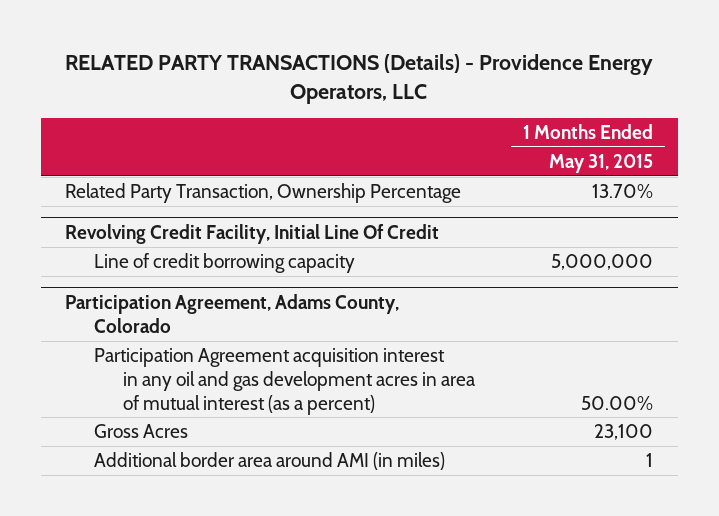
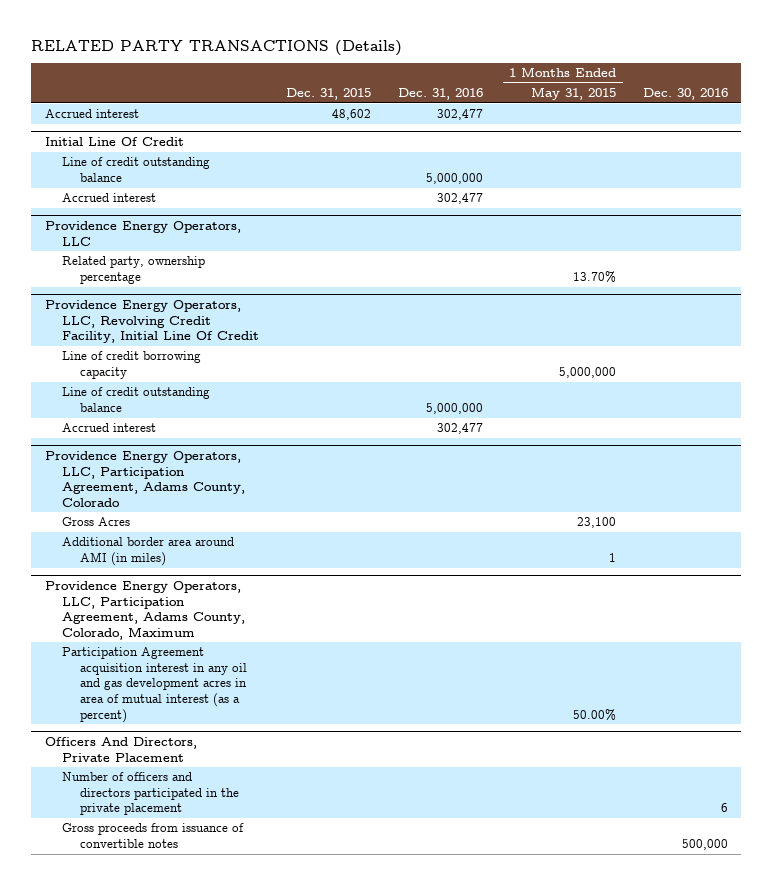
- RELATED PARTY TRANSACTIONS (Details) - Providence Energy Operators, LLC
+ RELATED PARTY TRANSACTIONS (Details)
- | 1 Months Ended May 31, 2015
+ | Dec. 31, 2015 | Dec. 31, 2016 | 1 Months Ended May 31, 2015 | Dec. 30, 2016
- Related Party Transaction, Ownership Percentage | 13.70%
- Revolving Credit Facility, Initial Line Of Credit
- Line of credit borrowing capacity | 5,000,000
- Participation Agreement, Adams County, Colorado
- Participation Agreement acquisition interest in any oil and gas development acres in area of mutual interest (as a percent) | 50.00%
+ Accrued interest | 48,602 | 302,477 | |
+ Initial Line Of Credit
+ Line of credit outstanding balance | | 5,000,000 | |
+ Accrued interest | | 302,477 | |
+ Providence Energy Operators, LLC
+ Related party, ownership percentage | | | 13.70% |
+ Providence Energy Operators, LLC, Revolving Credit Facility, Initial Line Of Credit
+ Line of credit borrowing capacity | | | 5,000,000 |
+ Line of credit outstanding balance | | 5,000,000 | |
+ Accrued interest | | 302,477 | |
+ Providence Energy Operators, LLC, Participation Agreement, Adams County, Colorado
+ Providence Energy Operators, LLC, Participation Agreement, Adams County, Colorado, Maximum
+ Participation Agreement acquisition interest in any oil and gas development acres in area of mutual interest (as a percent) | | | 50.00% |
+ Officers And Directors, Private Placement
+ Number of officers and directors participated in the private placement | | | | 6
+ Gross proceeds from issuance of convertible notes | | | | 500,000

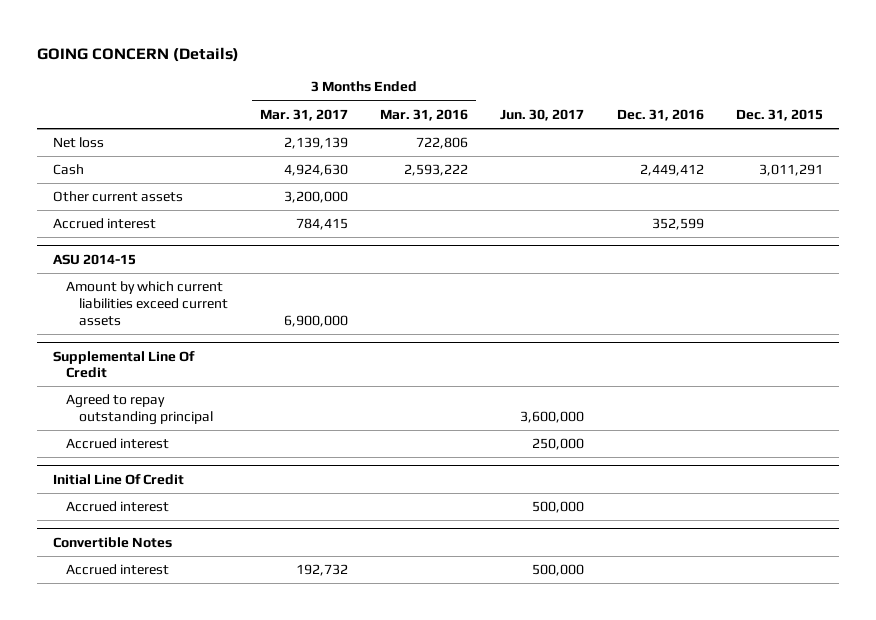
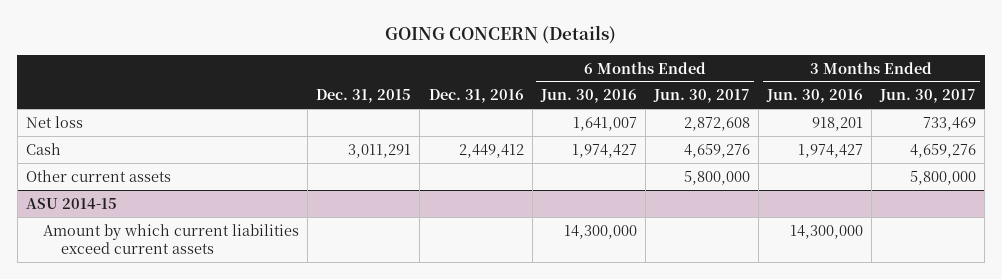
- | 3 Months Ended Mar. 31, 2017 | 3 Months Ended Mar. 31, 2016 | Jun. 30, 2017 | Dec. 31, 2016 | Dec. 31, 2015
+ | Dec. 31, 2015 | Dec. 31, 2016 | 6 Months Ended Jun. 30, 2016 | 6 Months Ended Jun. 30, 2017 | 3 Months Ended Jun. 30, 2016 | 3 Months Ended Jun. 30, 2017
- Accrued interest | 784,415 | | | 352,599 |
- Supplemental Line Of Credit
- Agreed to repay outstanding principal | | | 3,600,000 | |
- Accrued interest | | | 250,000 | |
- Initial Line Of Credit
- Accrued interest | | | 500,000 | |
- Convertible Notes
- Accrued interest | 192,732 | | 500,000 | |

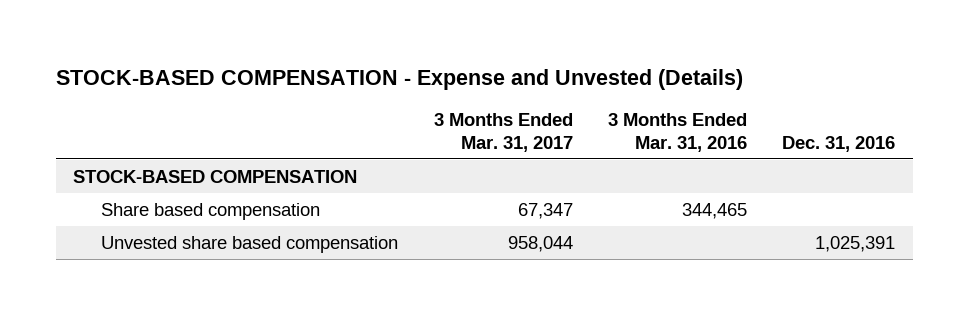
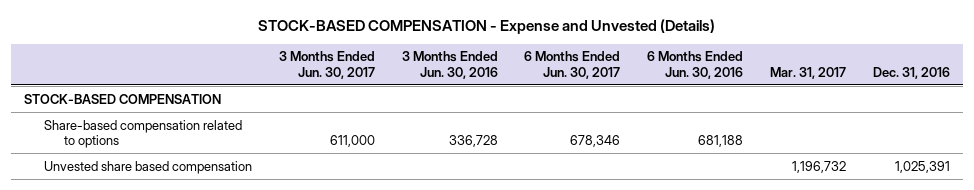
- | 3 Months Ended Mar. 31, 2017 | 3 Months Ended Mar. 31, 2016 | Dec. 31, 2016
+ | 3 Months Ended Jun. 30, 2017 | 3 Months Ended Jun. 30, 2016 | 6 Months Ended Jun. 30, 2017 | 6 Months Ended Jun. 30, 2016 | Mar. 31, 2017 | Dec. 31, 2016
- Share based compensation | 67,347 | 344,465 |
+ Share-based compensation related to options | 611,000 | 336,728 | 678,346 | 681,188 | |

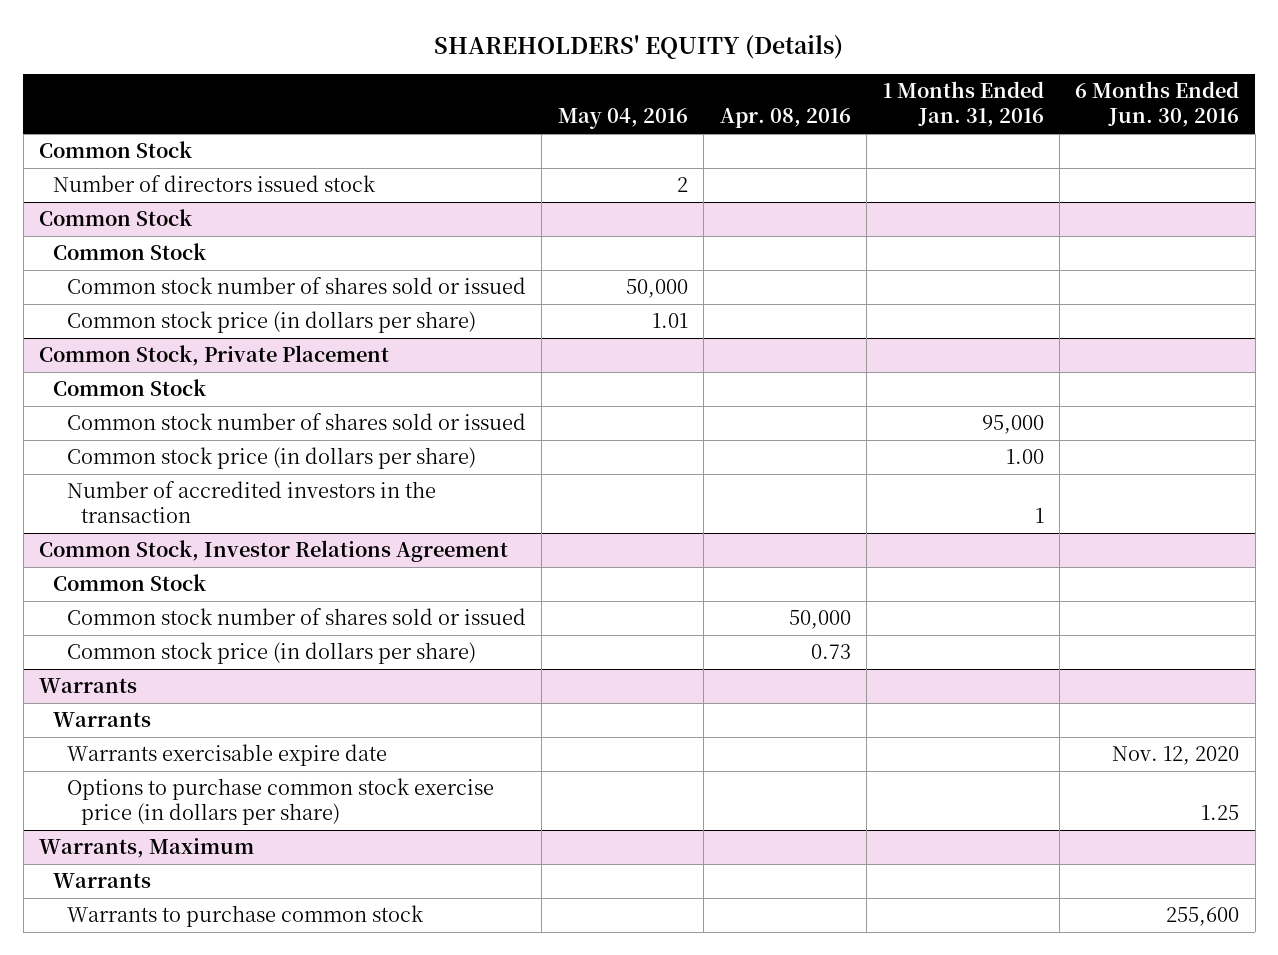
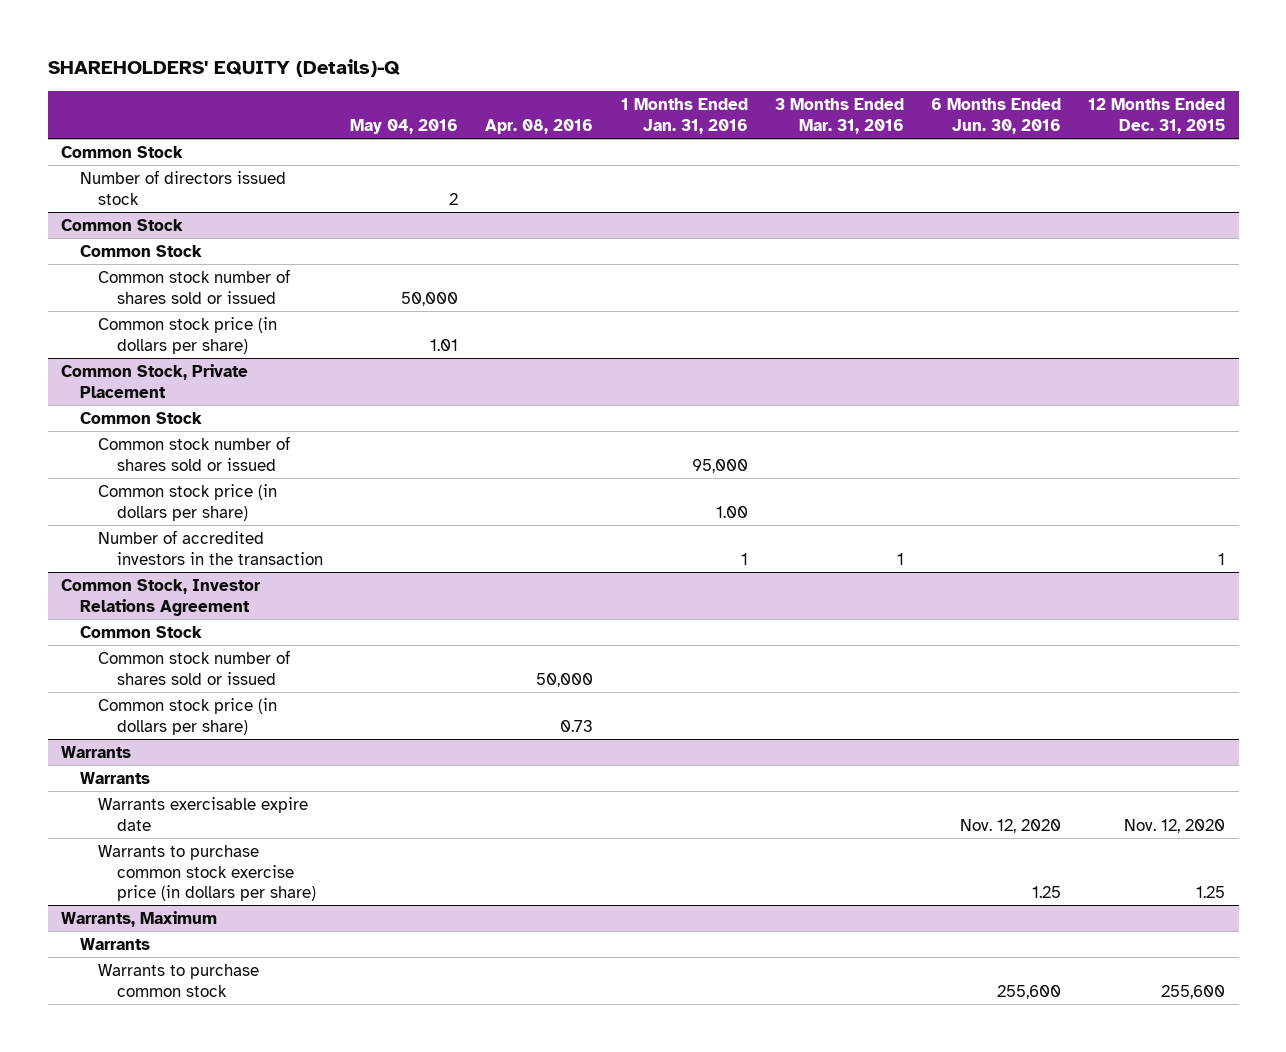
- SHAREHOLDERS' EQUITY (Details)
+ SHAREHOLDERS' EQUITY (Details)-Q
- | May 04, 2016 | Apr. 08, 2016 | 1 Months Ended Jan. 31, 2016 | 6 Months Ended Jun. 30, 2016
+ | May 04, 2016 | Apr. 08, 2016 | 1 Months Ended Jan. 31, 2016 | 3 Months Ended Mar. 31, 2016 | 6 Months Ended Jun. 30, 2016 | 12 Months Ended Dec. 31, 2015
@ Warrants
- Options to purchase common stock exercise price (in dollars per share) | | | | 1.25
+ Warrants to purchase common stock exercise price (in dollars per share) | | | | | 1.25 | 1.25

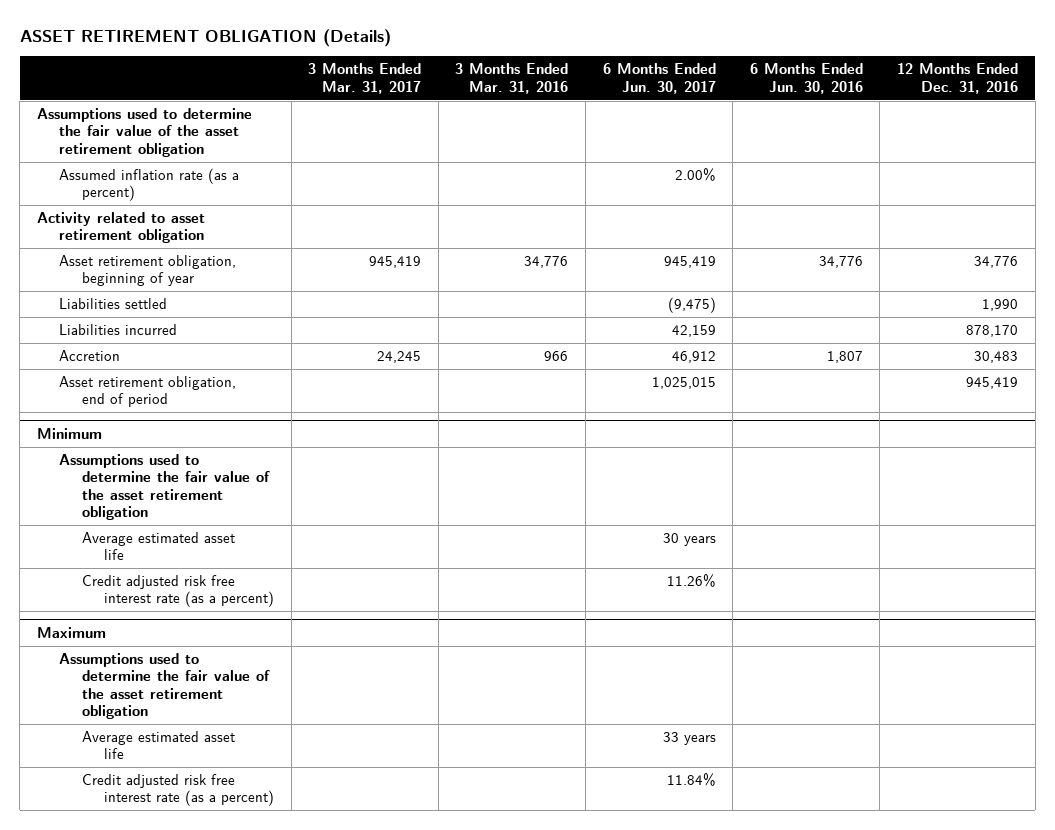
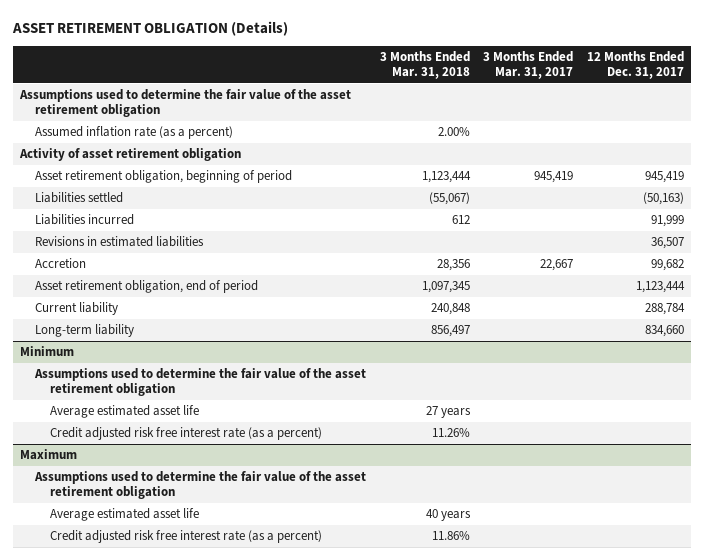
- | 3 Months Ended Mar. 31, 2017 | 3 Months Ended Mar. 31, 2016 | 6 Months Ended Jun. 30, 2017 | 6 Months Ended Jun. 30, 2016 | 12 Months Ended Dec. 31, 2016
+ | 3 Months Ended Mar. 31, 2018 | 3 Months Ended Mar. 31, 2017 | 12 Months Ended Dec. 31, 2017
- Activity related to asset retirement obligation
- Asset retirement obligation, beginning of year | 945,419 | 34,776 | 945,419 | 34,776 | 34,776
+ Activity of asset retirement obligation
+ Asset retirement obligation, beginning of period | 1,123,444 | 945,419 | 945,419
- Accretion | 24,245 | 966 | 46,912 | 1,807 | 30,483
+ Revisions in estimated liabilities | | | 36,507
+ Accretion | 28,356 | 22,667 | 99,682
+ Current liability | 240,848 | | 288,784
+ Long-term liability | 856,497 | | 834,660

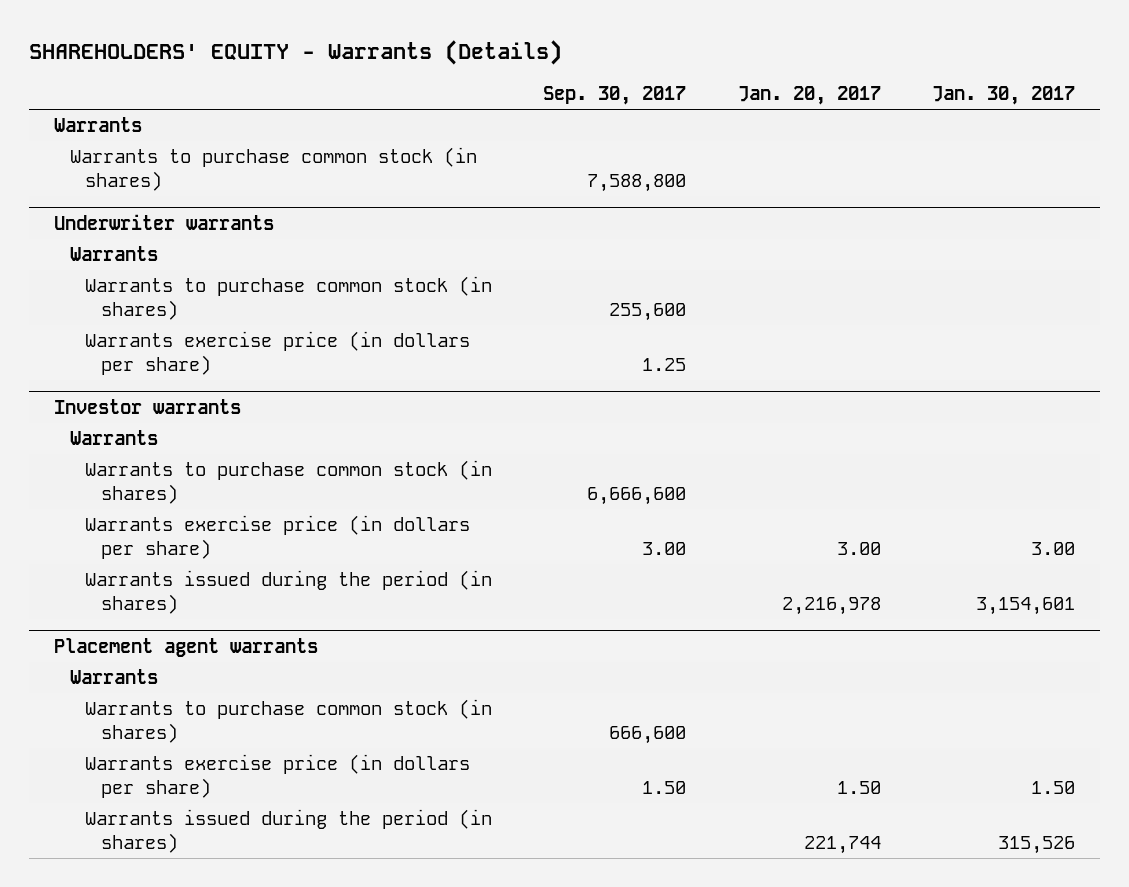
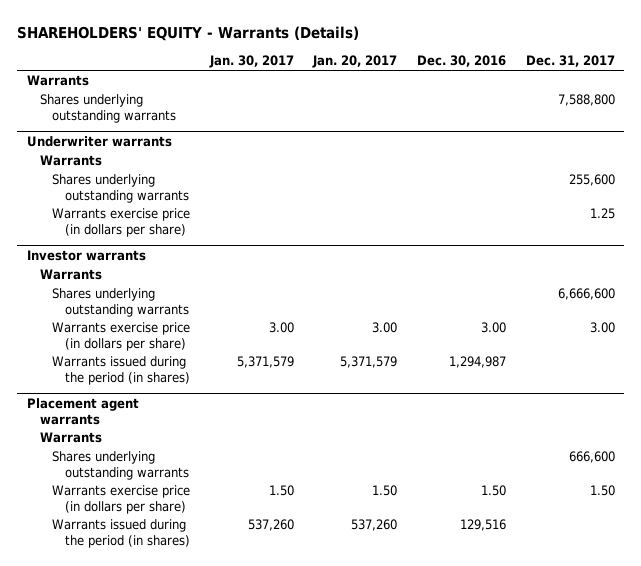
- | Sep. 30, 2017 | Jan. 20, 2017 | Jan. 30, 2017
+ | Jan. 30, 2017 | Jan. 20, 2017 | Dec. 30, 2016 | Dec. 31, 2017
- Warrants to purchase common stock (in shares) | 7,588,800 | |
+ Shares underlying outstanding warrants | | | | 7,588,800
@ Underwriter warrants
- Warrants to purchase common stock (in shares) | 255,600 | |
+ Shares underlying outstanding warrants | | | | 255,600
@ Investor warrants
- Warrants to purchase common stock (in shares) | 6,666,600 | |
+ Shares underlying outstanding warrants | | | | 6,666,600
- Warrants issued during the period (in shares) | | 2,216,978 | 3,154,601
+ Warrants issued during the period (in shares) | 5,371,579 | 5,371,579 | 1,294,987 |
@ Placement agent warrants
- Warrants to purchase common stock (in shares) | 666,600 | |
+ Shares underlying outstanding warrants | | | | 666,600
- Warrants issued during the period (in shares) | | 221,744 | 315,526
+ Warrants issued during the period (in shares) | 537,260 | 537,260 | 129,516 |

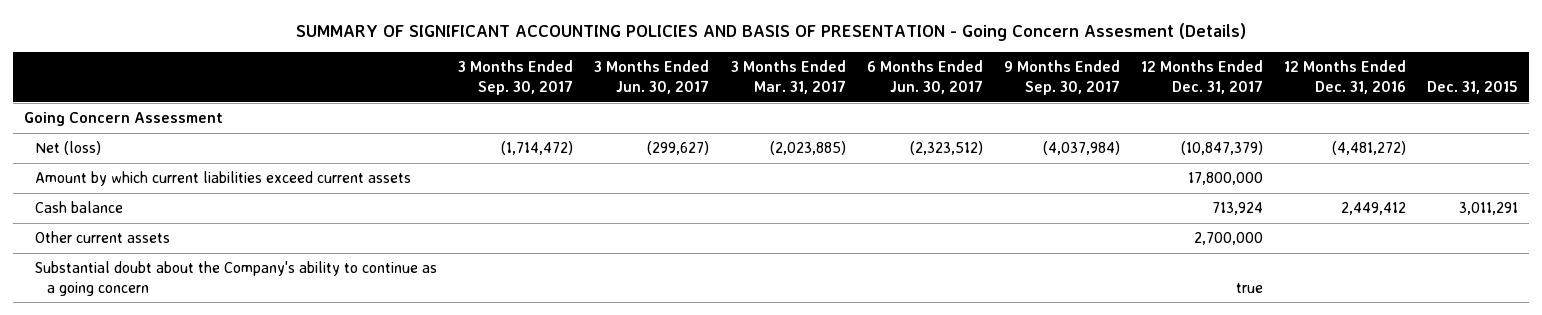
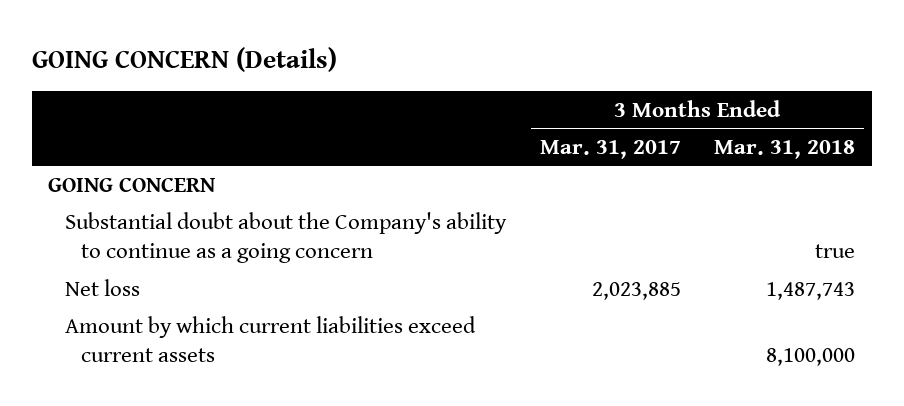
- SUMMARY OF SIGNIFICANT ACCOUNTING POLICIES AND BASIS OF PRESENTATION - Going Concern Assesment (Details)
+ GOING CONCERN (Details)
- | 3 Months Ended Sep. 30, 2017 | 3 Months Ended Jun. 30, 2017 | 3 Months Ended Mar. 31, 2017 | 6 Months Ended Jun. 30, 2017 | 9 Months Ended Sep. 30, 2017 | 12 Months Ended Dec. 31, 2017 | 12 Months Ended Dec. 31, 2016 | Dec. 31, 2015
+ | 3 Months Ended Mar. 31, 2017 | 3 Months Ended Mar. 31, 2018
- Going Concern Assessment
- Net (loss) | (1,714,472) | (299,627) | (2,023,885) | (2,323,512) | (4,037,984) | (10,847,379) | (4,481,272) |
- Cash balance | | | | | | 713,924 | 2,449,412 | 3,011,291
- Other current assets | | | | | | 2,700,000 | |
+ GOING CONCERN
+ Net loss | 2,023,885 | 1,487,743
moved down: Amount by which current liabilities exceed current assets | | 8,100,000

